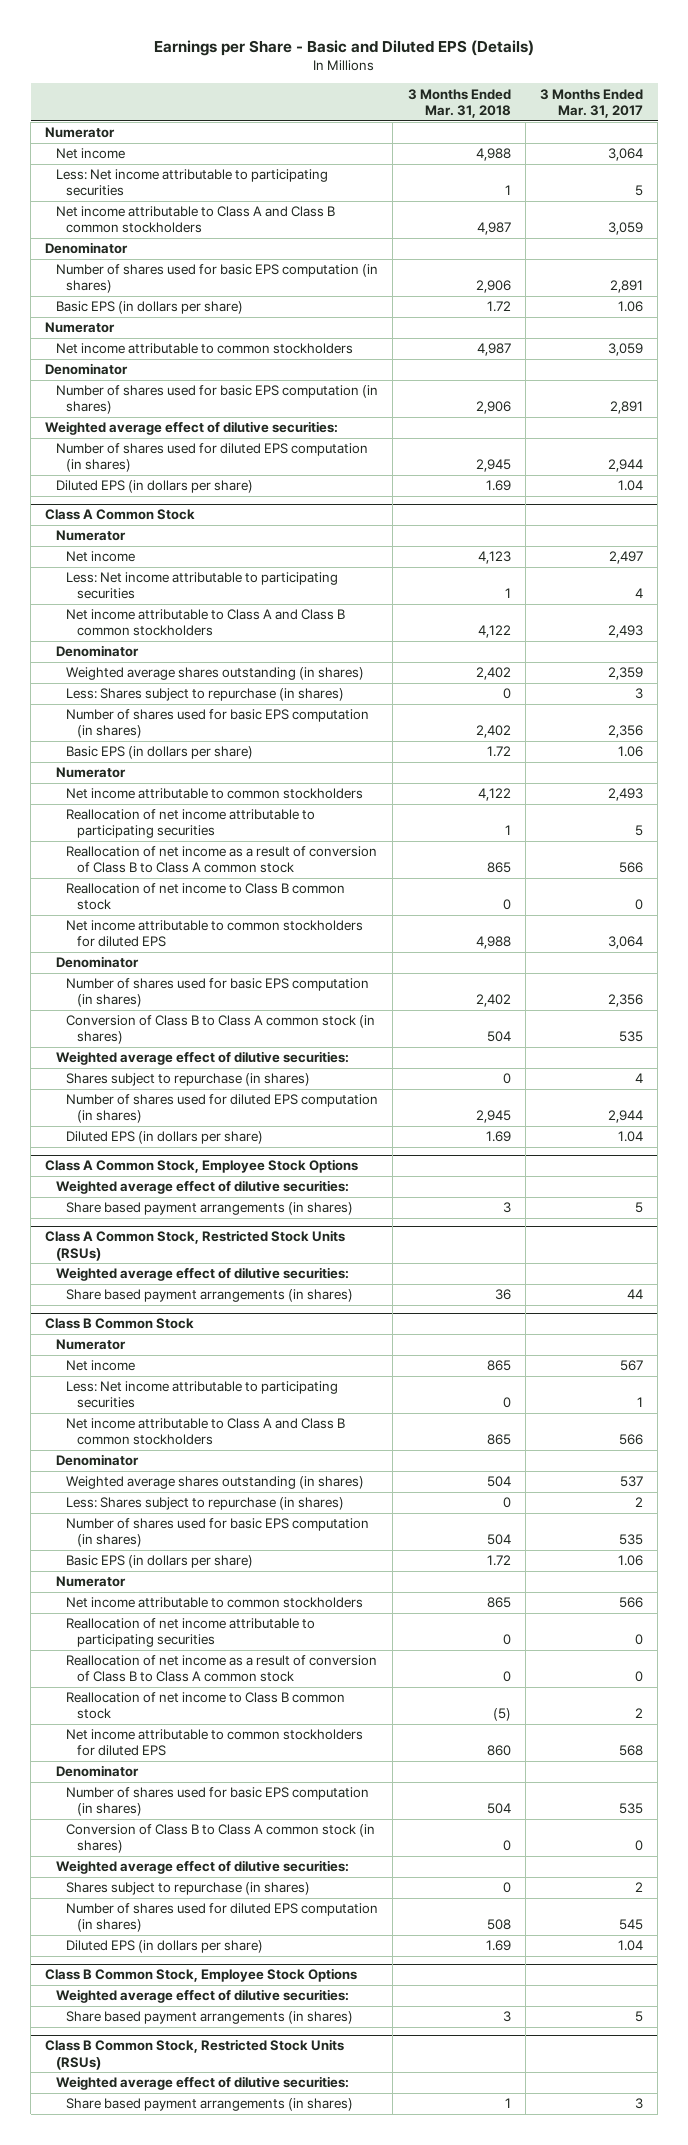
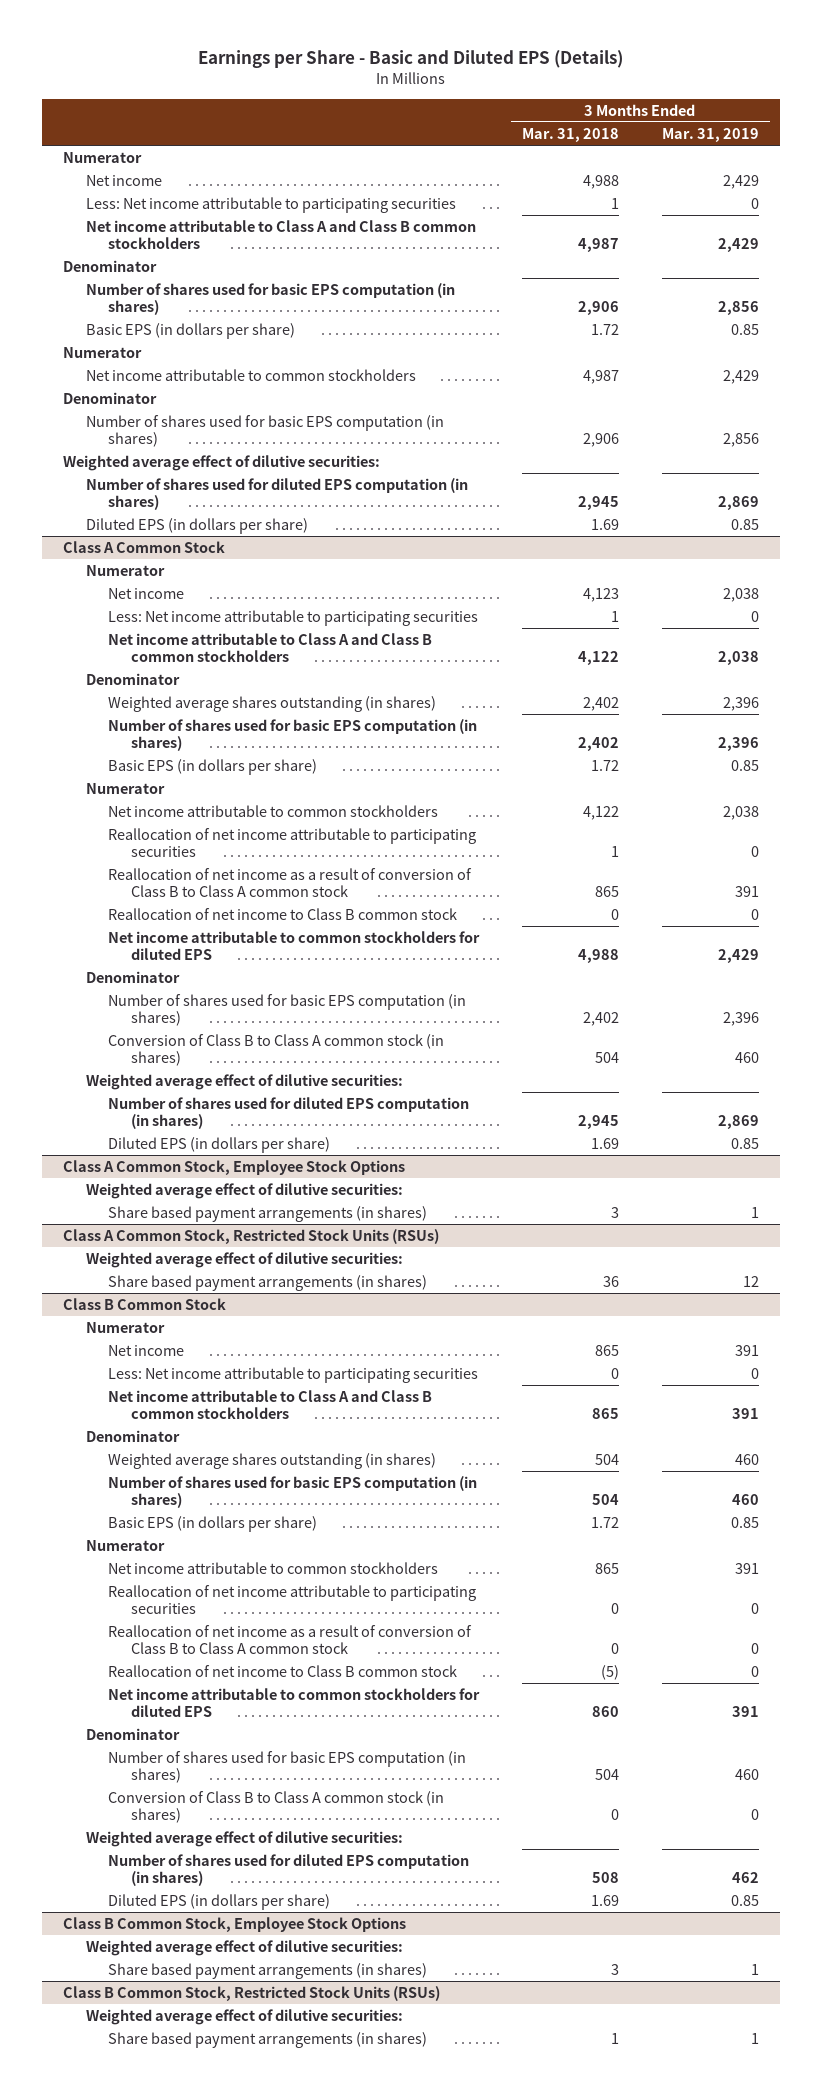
- | 3 Months Ended Mar. 31, 2018 | 3 Months Ended Mar. 31, 2017
+ | 3 Months Ended Mar. 31, 2018 | 3 Months Ended Mar. 31, 2019
@ Class A Common Stock
- Less: Shares subject to repurchase (in shares) | 0 | 3
- Shares subject to repurchase (in shares) | 0 | 4
@ Class B Common Stock
- Less: Shares subject to repurchase (in shares) | 0 | 2
- Shares subject to repurchase (in shares) | 0 | 2

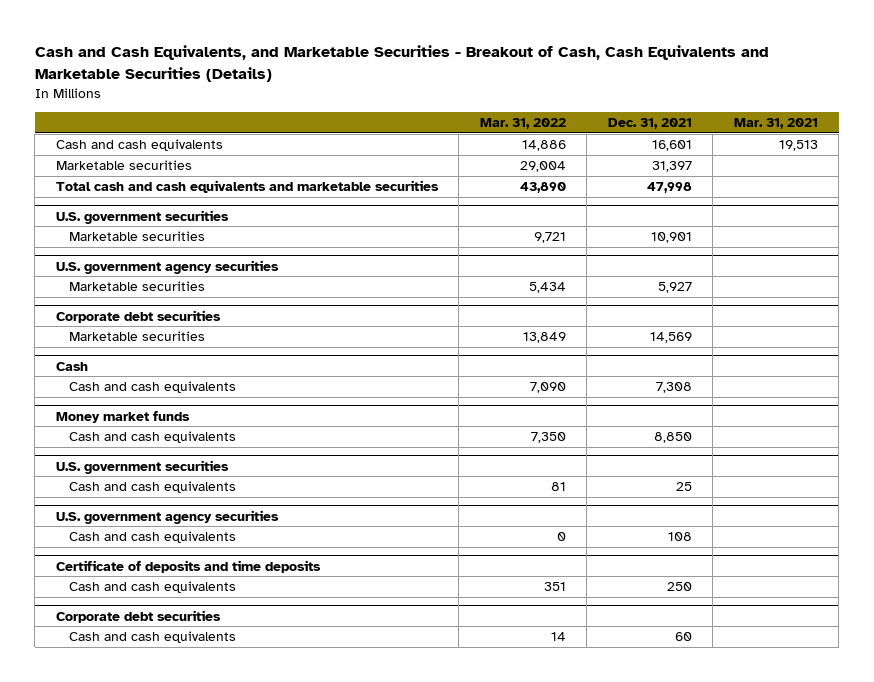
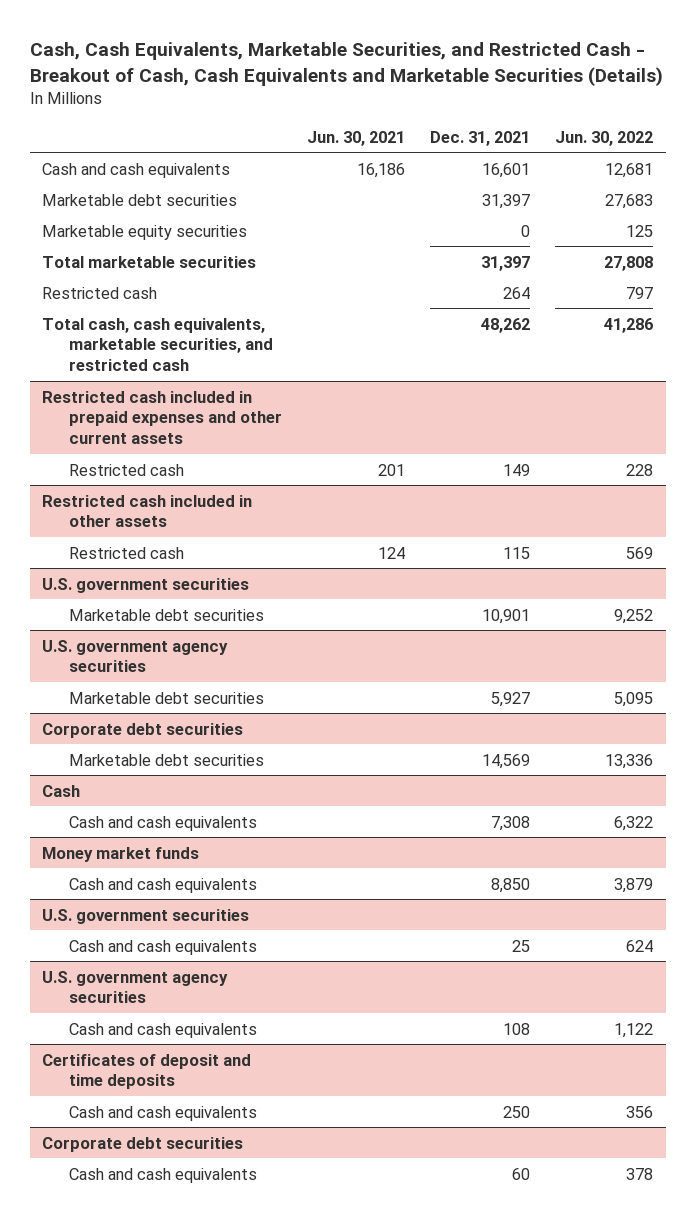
- Cash and Cash Equivalents, and Marketable Securities - Breakout of Cash, Cash Equivalents and Marketable Securities (Details)
+ Cash, Cash Equivalents, Marketable Securities, and Restricted Cash - Breakout of Cash, Cash Equivalents and Marketable Securities (Details)
- | Mar. 31, 2022 | Dec. 31, 2021 | Mar. 31, 2021
+ | Jun. 30, 2021 | Dec. 31, 2021 | Jun. 30, 2022
- Marketable securities | 29,004 | 31,397 |
- Total cash and cash equivalents and marketable securities | 43,890 | 47,998 |
+ Marketable debt securities | | 31,397 | 27,683
+ Marketable equity securities | | 0 | 125
+ Total marketable securities | | 31,397 | 27,808
+ Restricted cash | | 264 | 797
+ Total cash, cash equivalents, marketable securities, and restricted cash | | 48,262 | 41,286
+ Restricted cash included in prepaid expenses and other current assets
+ Restricted cash | 201 | 149 | 228
+ Restricted cash included in other assets
+ Restricted cash | 124 | 115 | 569
@ U.S. government securities
- Marketable securities | 9,721 | 10,901 |
+ Marketable debt securities | | 10,901 | 9,252
@ U.S. government agency securities
- Marketable securities | 5,434 | 5,927 |
+ Marketable debt securities | | 5,927 | 5,095
@ Corporate debt securities
- Marketable securities | 13,849 | 14,569 |
+ Marketable debt securities | | 14,569 | 13,336
- Certificate of deposits and time deposits
+ Certificates of deposit and time deposits

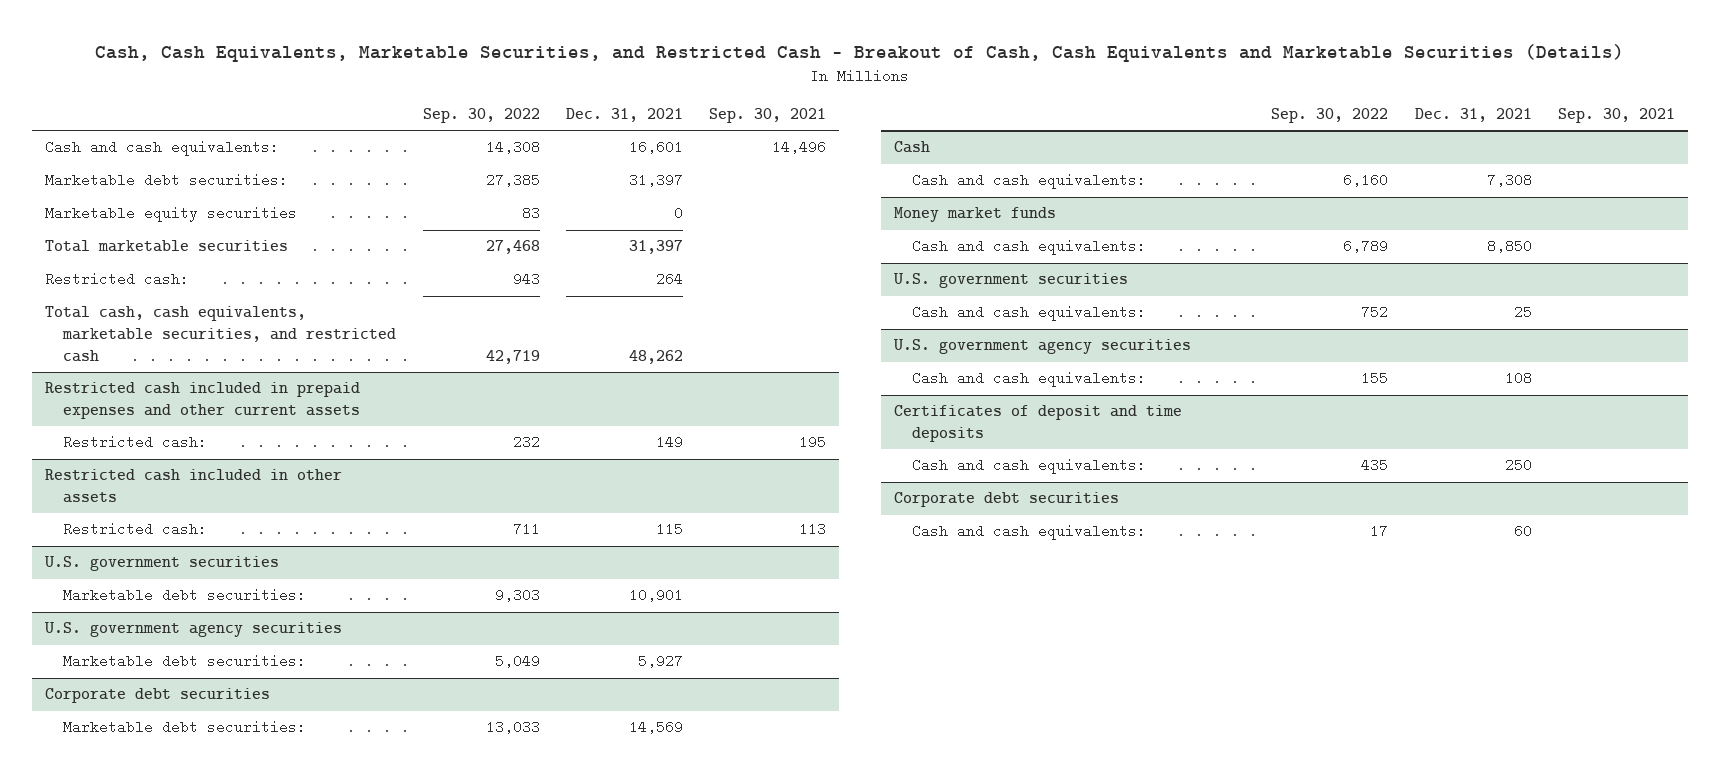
- | Jun. 30, 2021 | Dec. 31, 2021 | Jun. 30, 2022
+ | Sep. 30, 2022 | Dec. 31, 2021 | Sep. 30, 2021
- Cash and cash equivalents | 16,186 | 16,601 | 12,681
- Marketable debt securities | | 31,397 | 27,683
+ Cash and cash equivalents: | 14,308 | 16,601 | 14,496
+ Marketable debt securities: | 27,385 | 31,397 |
- Restricted cash | | 264 | 797
+ Restricted cash: | 943 | 264 |
@ Restricted cash included in prepaid expenses and other current assets
- Restricted cash | 201 | 149 | 228
+ Restricted cash: | 232 | 149 | 195
@ Restricted cash included in other assets
- Restricted cash | 124 | 115 | 569
+ Restricted cash: | 711 | 115 | 113
@ U.S. government securities
- Marketable debt securities | | 10,901 | 9,252
+ Marketable debt securities: | 9,303 | 10,901 |
@ U.S. government agency securities
- Marketable debt securities | | 5,927 | 5,095
+ Marketable debt securities: | 5,049 | 5,927 |
@ Corporate debt securities
- Marketable debt securities | | 14,569 | 13,336
+ Marketable debt securities: | 13,033 | 14,569 |
@ Cash
- Cash and cash equivalents | | 7,308 | 6,322
+ Cash and cash equivalents: | 6,160 | 7,308 |
@ Money market funds
- Cash and cash equivalents | | 8,850 | 3,879
+ Cash and cash equivalents: | 6,789 | 8,850 |
@ U.S. government securities
- Cash and cash equivalents | | 25 | 624
+ Cash and cash equivalents: | 752 | 25 |
@ U.S. government agency securities
- Cash and cash equivalents | | 108 | 1,122
+ Cash and cash equivalents: | 155 | 108 |
@ Certificates of deposit and time deposits
- Cash and cash equivalents | | 250 | 356
+ Cash and cash equivalents: | 435 | 250 |
@ Corporate debt securities
- Cash and cash equivalents | | 60 | 378
+ Cash and cash equivalents: | 17 | 60 |

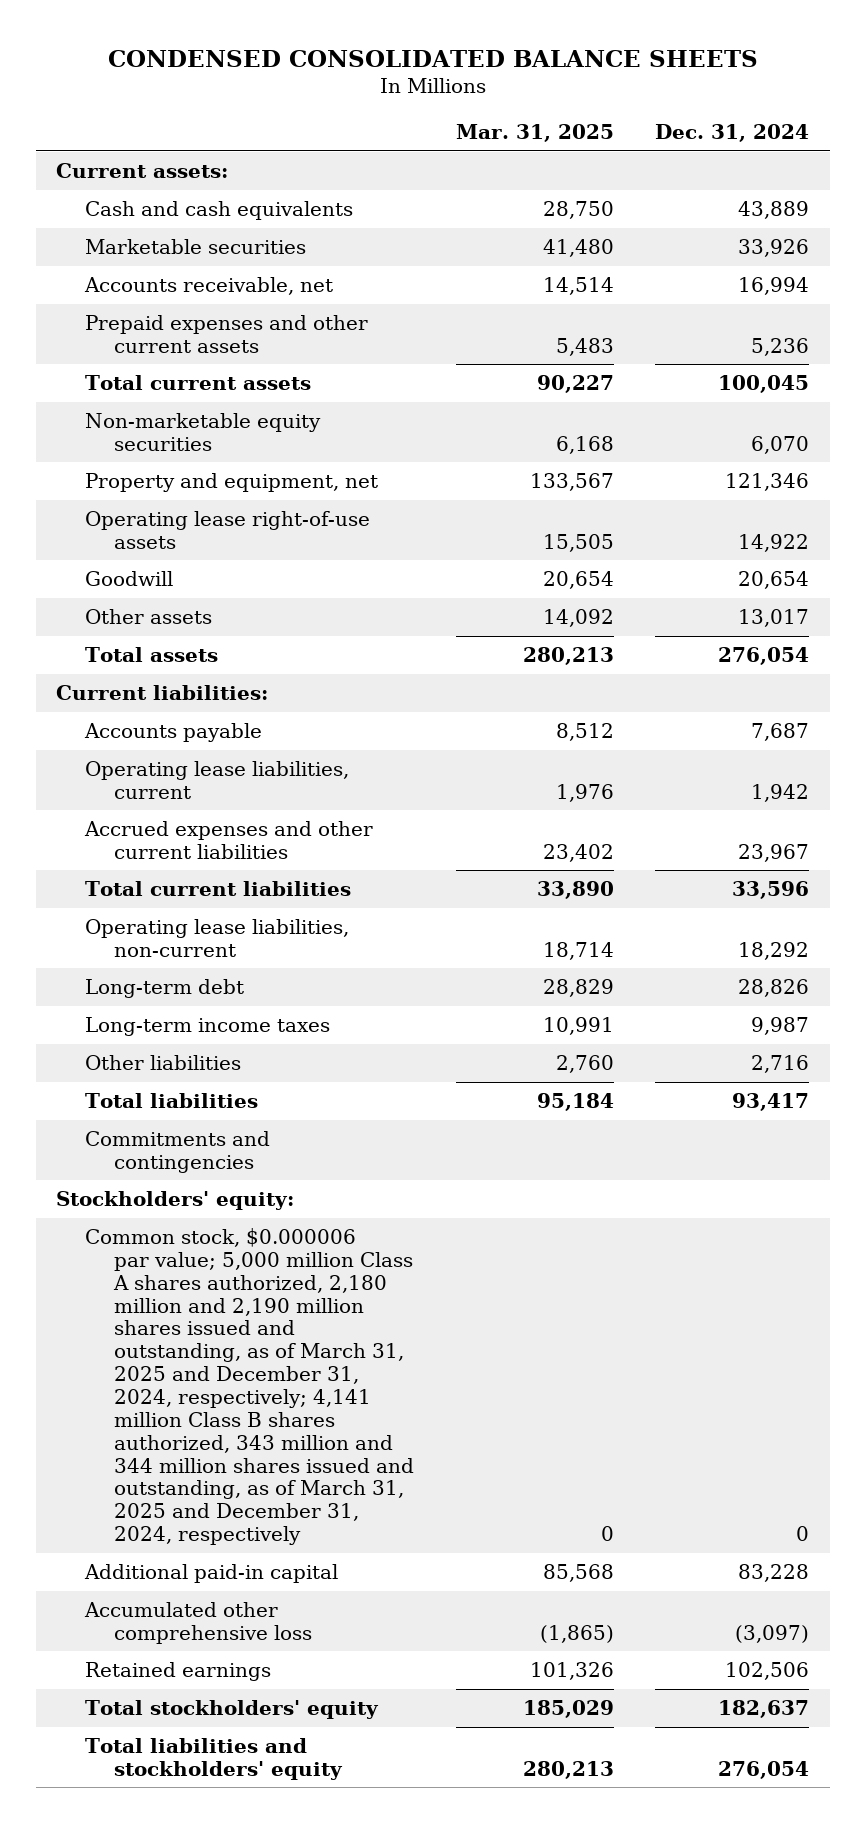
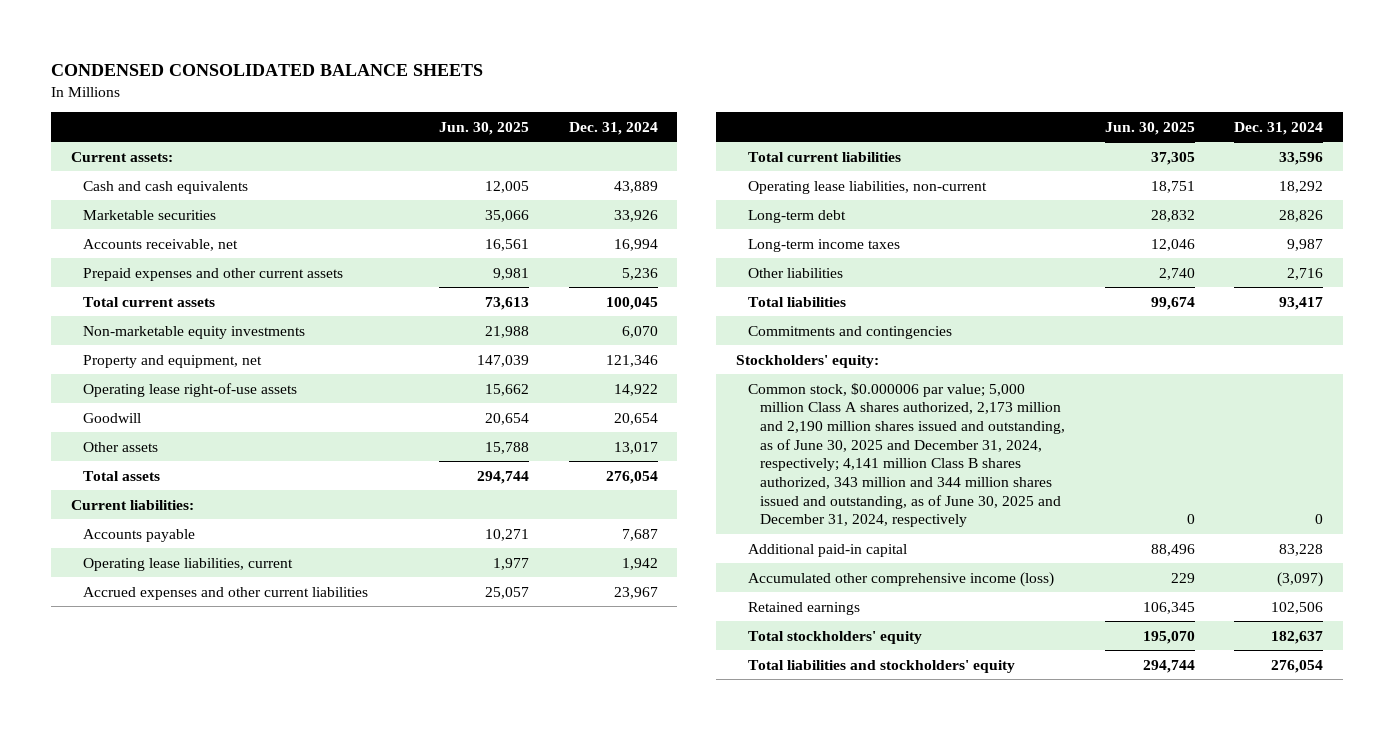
- | Mar. 31, 2025 | Dec. 31, 2024
+ | Jun. 30, 2025 | Dec. 31, 2024
- Non-marketable equity securities | 6,168 | 6,070
+ Non-marketable equity investments | 21,988 | 6,070
- Common stock, $0.000006 par value; 5,000 million Class A shares authorized, 2,180 million and 2,190 million shares issued and outstanding, as of March 31, 2025 and December 31, 2024, respectively; 4,141 million Class B shares authorized, 343 million and 344 million shares issued and outstanding, as of March 31, 2025 and December 31, 2024, respectively | 0 | 0
+ Common stock, $0.000006 par value; 5,000 million Class A shares authorized, 2,173 million and 2,190 million shares issued and outstanding, as of June 30, 2025 and December 31, 2024, respectively; 4,141 million Class B shares authorized, 343 million and 344 million shares issued and outstanding, as of June 30, 2025 and December 31, 2024, respectively | 0 | 0
- Accumulated other comprehensive loss | (1,865) | (3,097)
+ Accumulated other comprehensive income (loss) | 229 | (3,097)

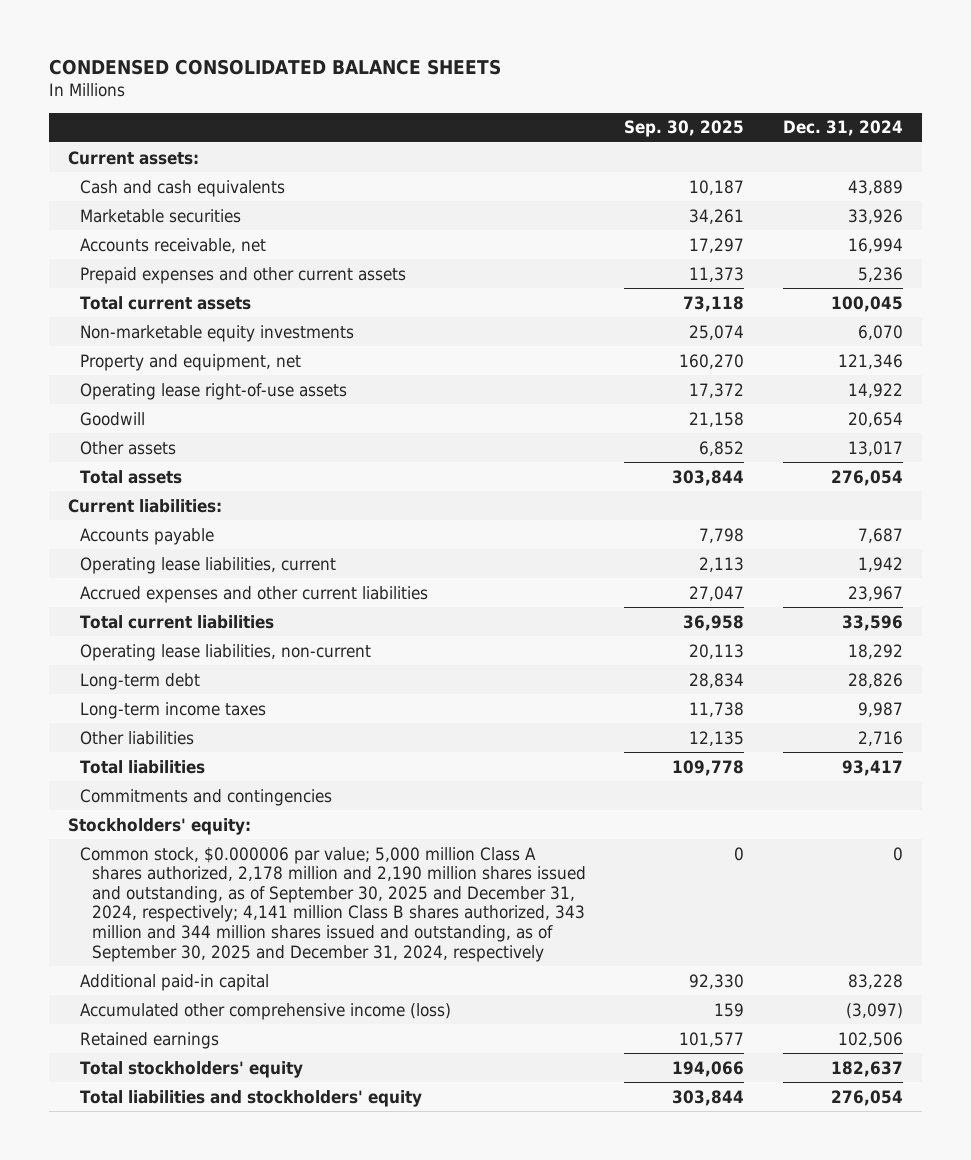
- | Jun. 30, 2025 | Dec. 31, 2024
+ | Sep. 30, 2025 | Dec. 31, 2024
- Common stock, $0.000006 par value; 5,000 million Class A shares authorized, 2,173 million and 2,190 million shares issued and outstanding, as of June 30, 2025 and December 31, 2024, respectively; 4,141 million Class B shares authorized, 343 million and 344 million shares issued and outstanding, as of June 30, 2025 and December 31, 2024, respectively | 0 | 0
+ Common stock, $0.000006 par value; 5,000 million Class A shares authorized, 2,178 million and 2,190 million shares issued and outstanding, as of September 30, 2025 and December 31, 2024, respectively; 4,141 million Class B shares authorized, 343 million and 344 million shares issued and outstanding, as of September 30, 2025 and December 31, 2024, respectively | 0 | 0

